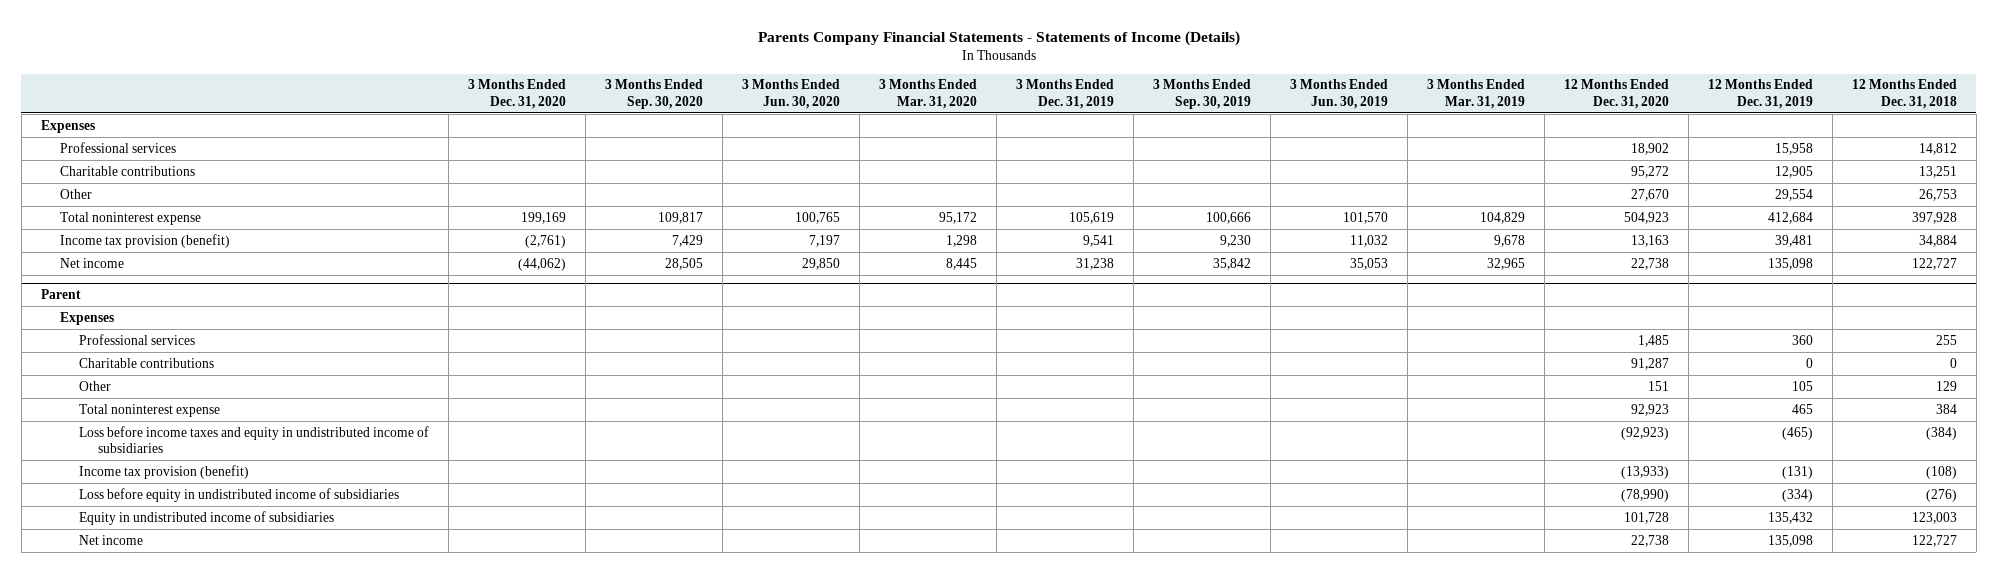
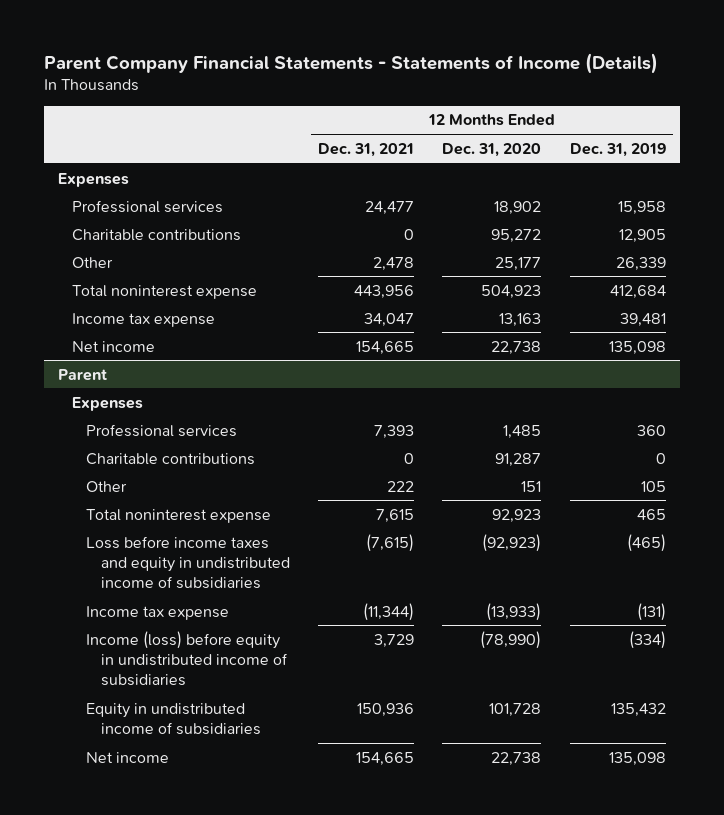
- Parents Company Financial Statements - Statements of Income (Details)
+ Parent Company Financial Statements - Statements of Income (Details)
- | 3 Months Ended Dec. 31, 2020 | 3 Months Ended Sep. 30, 2020 | 3 Months Ended Jun. 30, 2020 | 3 Months Ended Mar. 31, 2020 | 3 Months Ended Dec. 31, 2019 | 3 Months Ended Sep. 30, 2019 | 3 Months Ended Jun. 30, 2019 | 3 Months Ended Mar. 31, 2019 | 12 Months Ended Dec. 31, 2020 | 12 Months Ended Dec. 31, 2019 | 12 Months Ended Dec. 31, 2018
+ | 12 Months Ended Dec. 31, 2021 | 12 Months Ended Dec. 31, 2020 | 12 Months Ended Dec. 31, 2019
- Other | | | | | | | | | 27,670 | 29,554 | 26,753
+ Other | 2,478 | 25,177 | 26,339
- Income tax provision (benefit) | (2,761) | 7,429 | 7,197 | 1,298 | 9,541 | 9,230 | 11,032 | 9,678 | 13,163 | 39,481 | 34,884
+ Income tax expense | 34,047 | 13,163 | 39,481
@ Parent
- Income tax provision (benefit) | | | | | | | | | (13,933) | (131) | (108)
- Loss before equity in undistributed income of subsidiaries | | | | | | | | | (78,990) | (334) | (276)
+ Income tax expense | (11,344) | (13,933) | (131)
+ Income (loss) before equity in undistributed income of subsidiaries | 3,729 | (78,990) | (334)

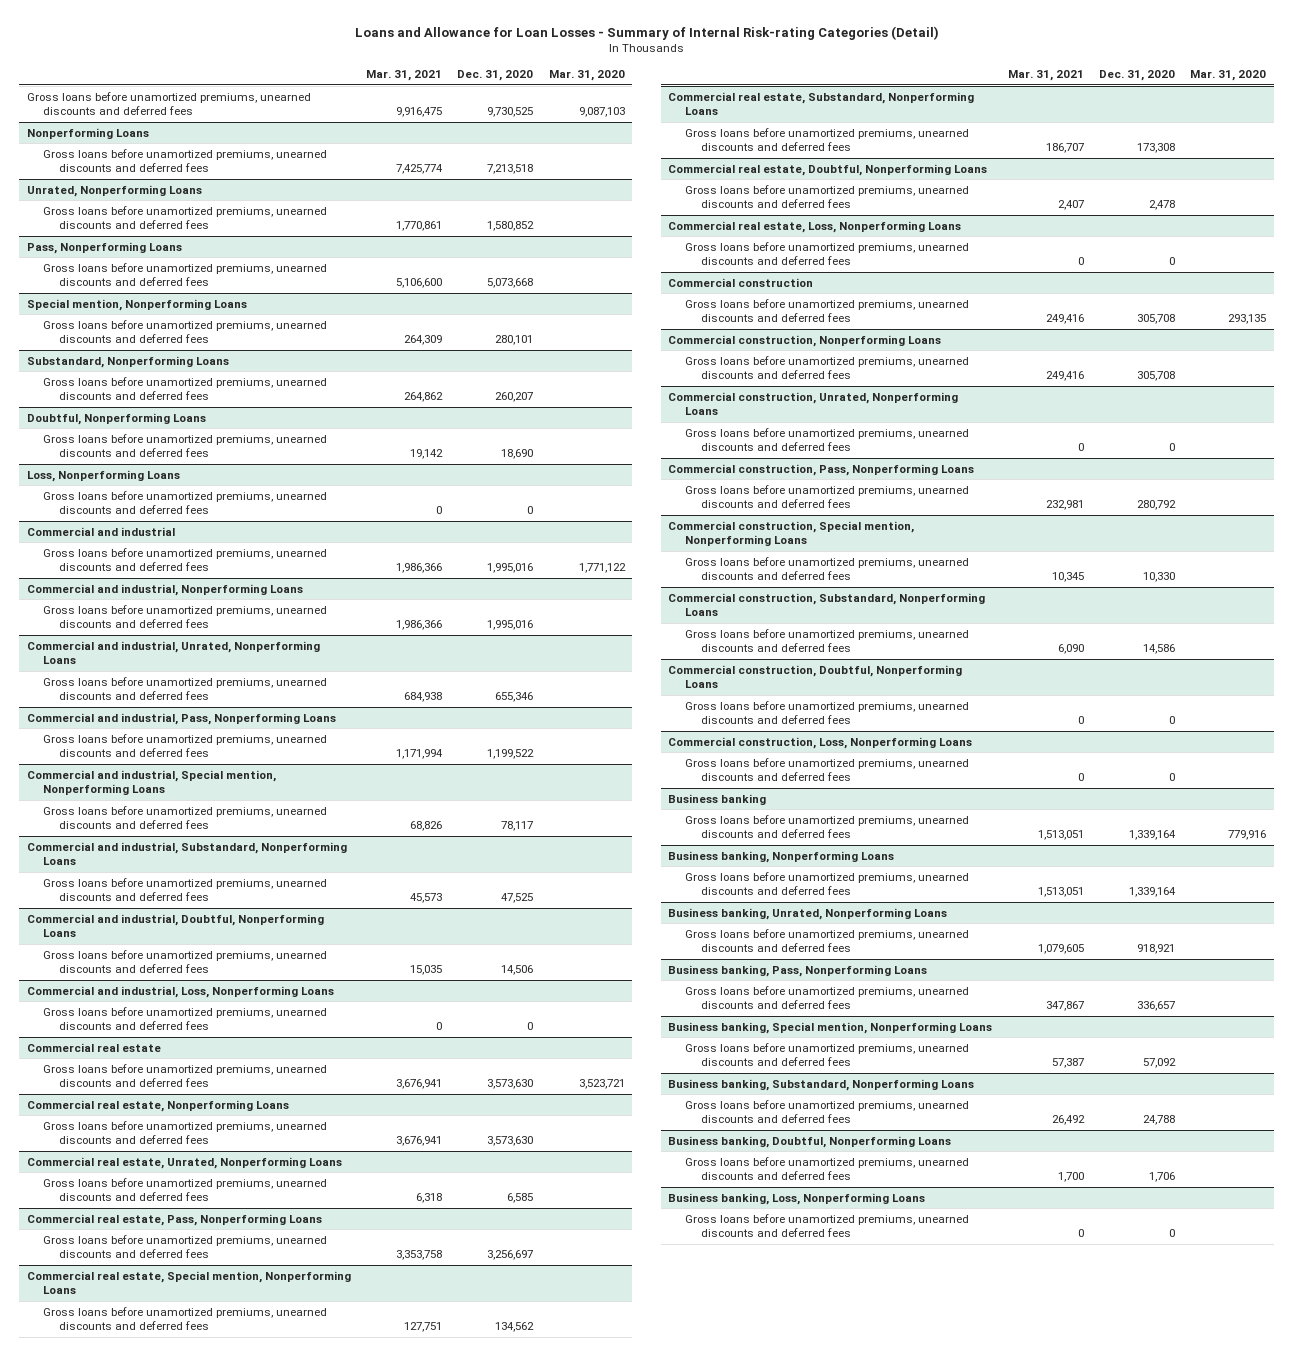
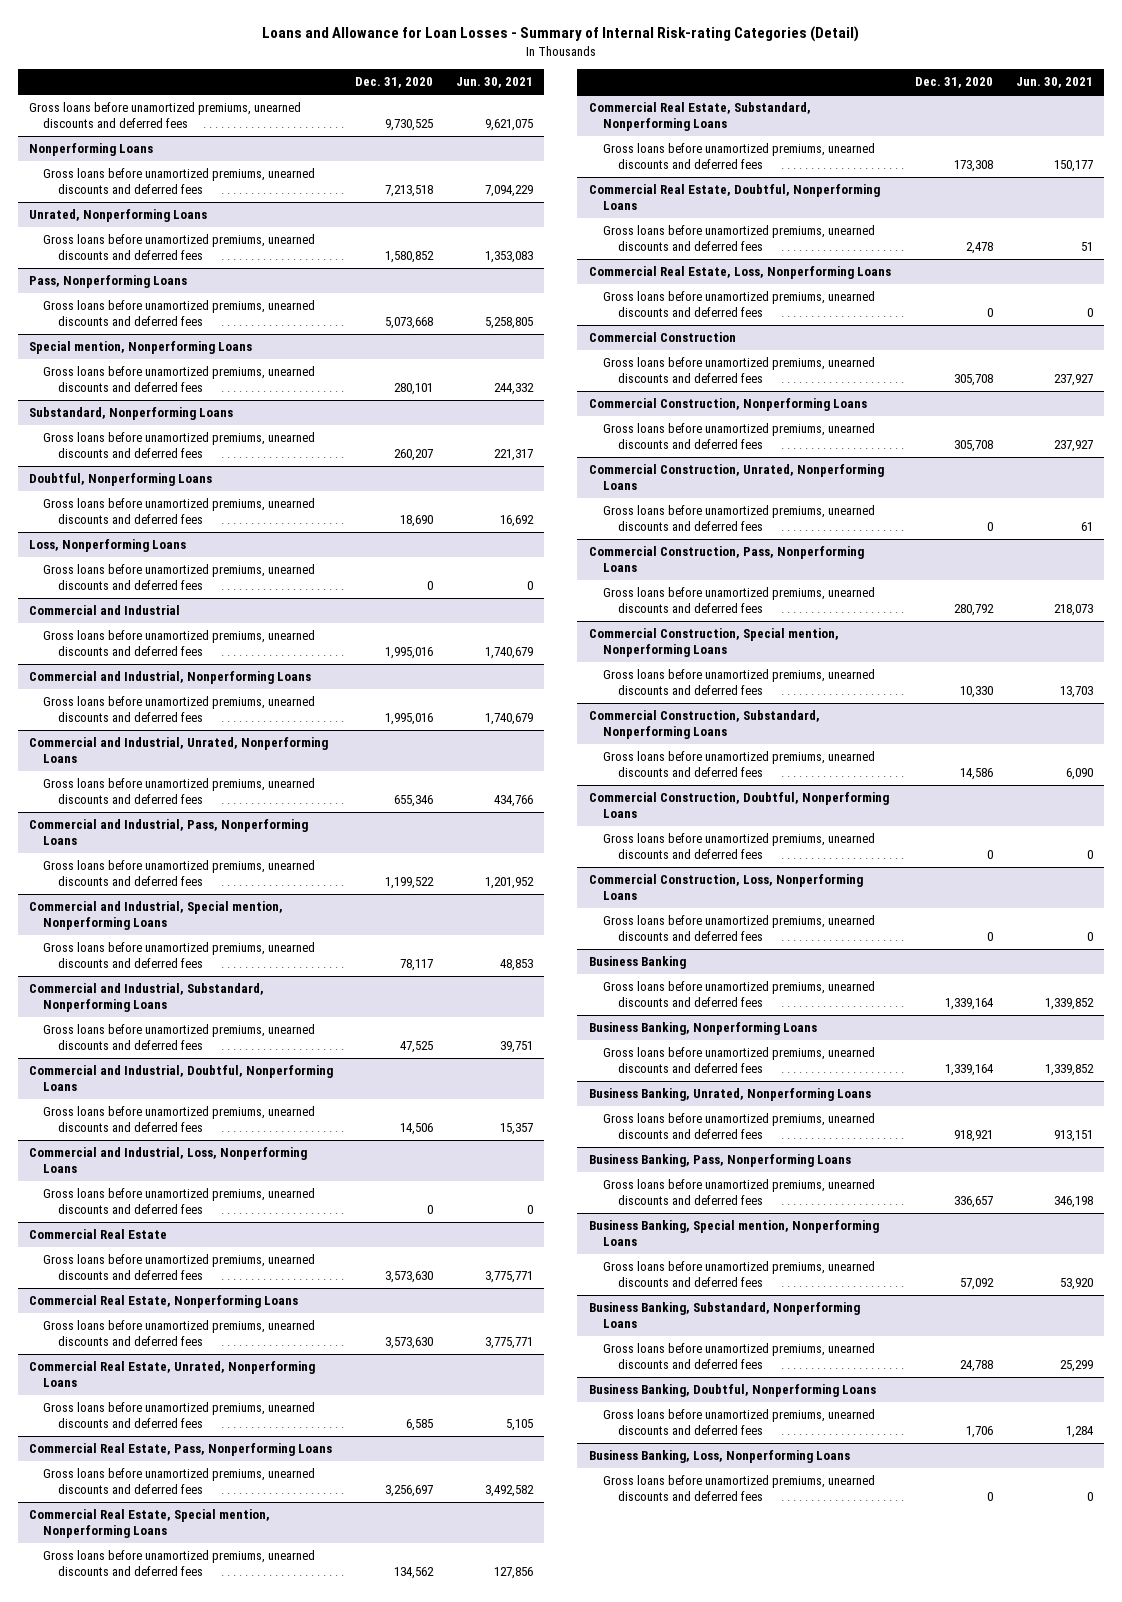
- | Mar. 31, 2021 | Dec. 31, 2020 | Mar. 31, 2020
+ | Dec. 31, 2020 | Jun. 30, 2021
- Commercial and industrial
+ Commercial and Industrial
- Commercial and industrial, Nonperforming Loans
+ Commercial and Industrial, Nonperforming Loans
- Commercial and industrial, Unrated, Nonperforming Loans
+ Commercial and Industrial, Unrated, Nonperforming Loans
- Commercial and industrial, Pass, Nonperforming Loans
+ Commercial and Industrial, Pass, Nonperforming Loans
- Commercial and industrial, Special mention, Nonperforming Loans
+ Commercial and Industrial, Special mention, Nonperforming Loans
- Commercial and industrial, Substandard, Nonperforming Loans
+ Commercial and Industrial, Substandard, Nonperforming Loans
- Commercial and industrial, Doubtful, Nonperforming Loans
+ Commercial and Industrial, Doubtful, Nonperforming Loans
- Commercial and industrial, Loss, Nonperforming Loans
+ Commercial and Industrial, Loss, Nonperforming Loans
- Commercial real estate
+ Commercial Real Estate
- Commercial real estate, Nonperforming Loans
+ Commercial Real Estate, Nonperforming Loans
- Commercial real estate, Unrated, Nonperforming Loans
+ Commercial Real Estate, Unrated, Nonperforming Loans
- Commercial real estate, Pass, Nonperforming Loans
+ Commercial Real Estate, Pass, Nonperforming Loans
- Commercial real estate, Special mention, Nonperforming Loans
+ Commercial Real Estate, Special mention, Nonperforming Loans
- Commercial real estate, Substandard, Nonperforming Loans
+ Commercial Real Estate, Substandard, Nonperforming Loans
- Commercial real estate, Doubtful, Nonperforming Loans
+ Commercial Real Estate, Doubtful, Nonperforming Loans
- Commercial real estate, Loss, Nonperforming Loans
+ Commercial Real Estate, Loss, Nonperforming Loans
- Commercial construction
+ Commercial Construction
- Commercial construction, Nonperforming Loans
+ Commercial Construction, Nonperforming Loans
- Commercial construction, Unrated, Nonperforming Loans
+ Commercial Construction, Unrated, Nonperforming Loans
- Commercial construction, Pass, Nonperforming Loans
+ Commercial Construction, Pass, Nonperforming Loans
- Commercial construction, Special mention, Nonperforming Loans
+ Commercial Construction, Special mention, Nonperforming Loans
- Commercial construction, Substandard, Nonperforming Loans
+ Commercial Construction, Substandard, Nonperforming Loans
- Commercial construction, Doubtful, Nonperforming Loans
+ Commercial Construction, Doubtful, Nonperforming Loans
- Commercial construction, Loss, Nonperforming Loans
+ Commercial Construction, Loss, Nonperforming Loans
- Business banking
+ Business Banking
- Business banking, Nonperforming Loans
+ Business Banking, Nonperforming Loans
- Business banking, Unrated, Nonperforming Loans
+ Business Banking, Unrated, Nonperforming Loans
- Business banking, Pass, Nonperforming Loans
+ Business Banking, Pass, Nonperforming Loans
- Business banking, Special mention, Nonperforming Loans
+ Business Banking, Special mention, Nonperforming Loans
- Business banking, Substandard, Nonperforming Loans
+ Business Banking, Substandard, Nonperforming Loans
- Business banking, Doubtful, Nonperforming Loans
+ Business Banking, Doubtful, Nonperforming Loans
- Business banking, Loss, Nonperforming Loans
+ Business Banking, Loss, Nonperforming Loans

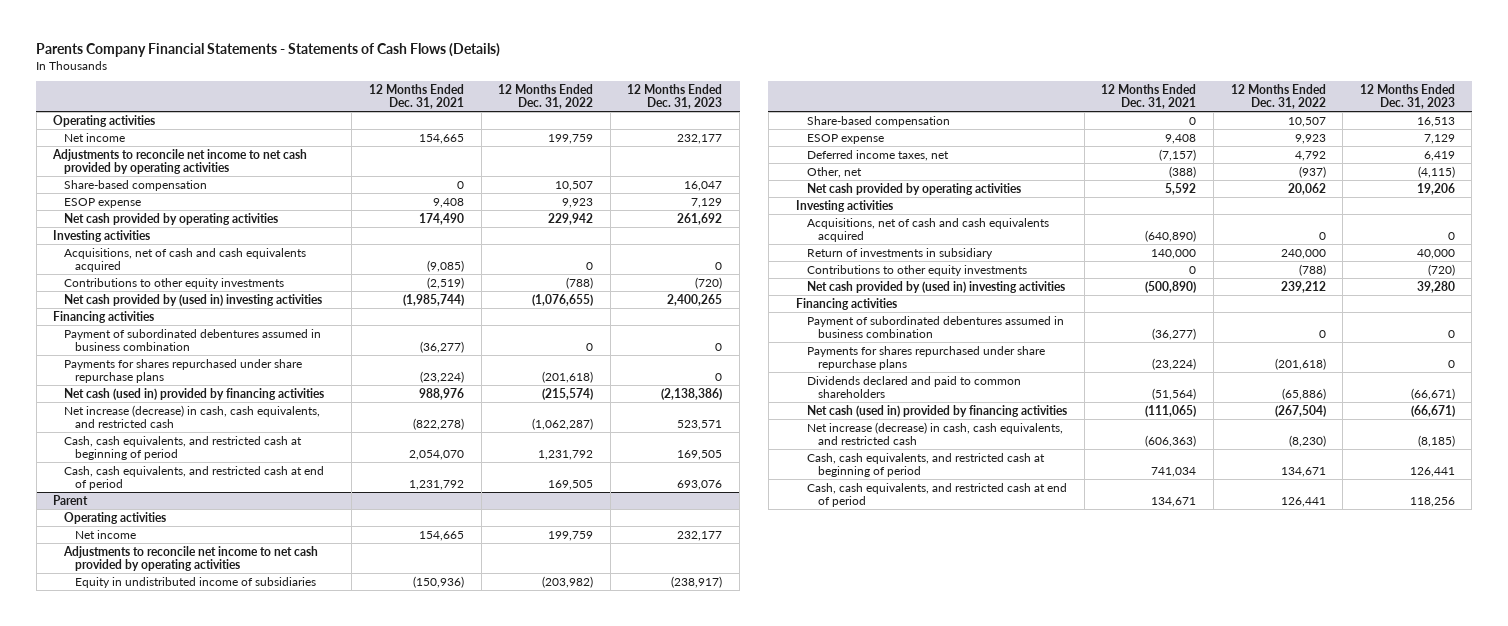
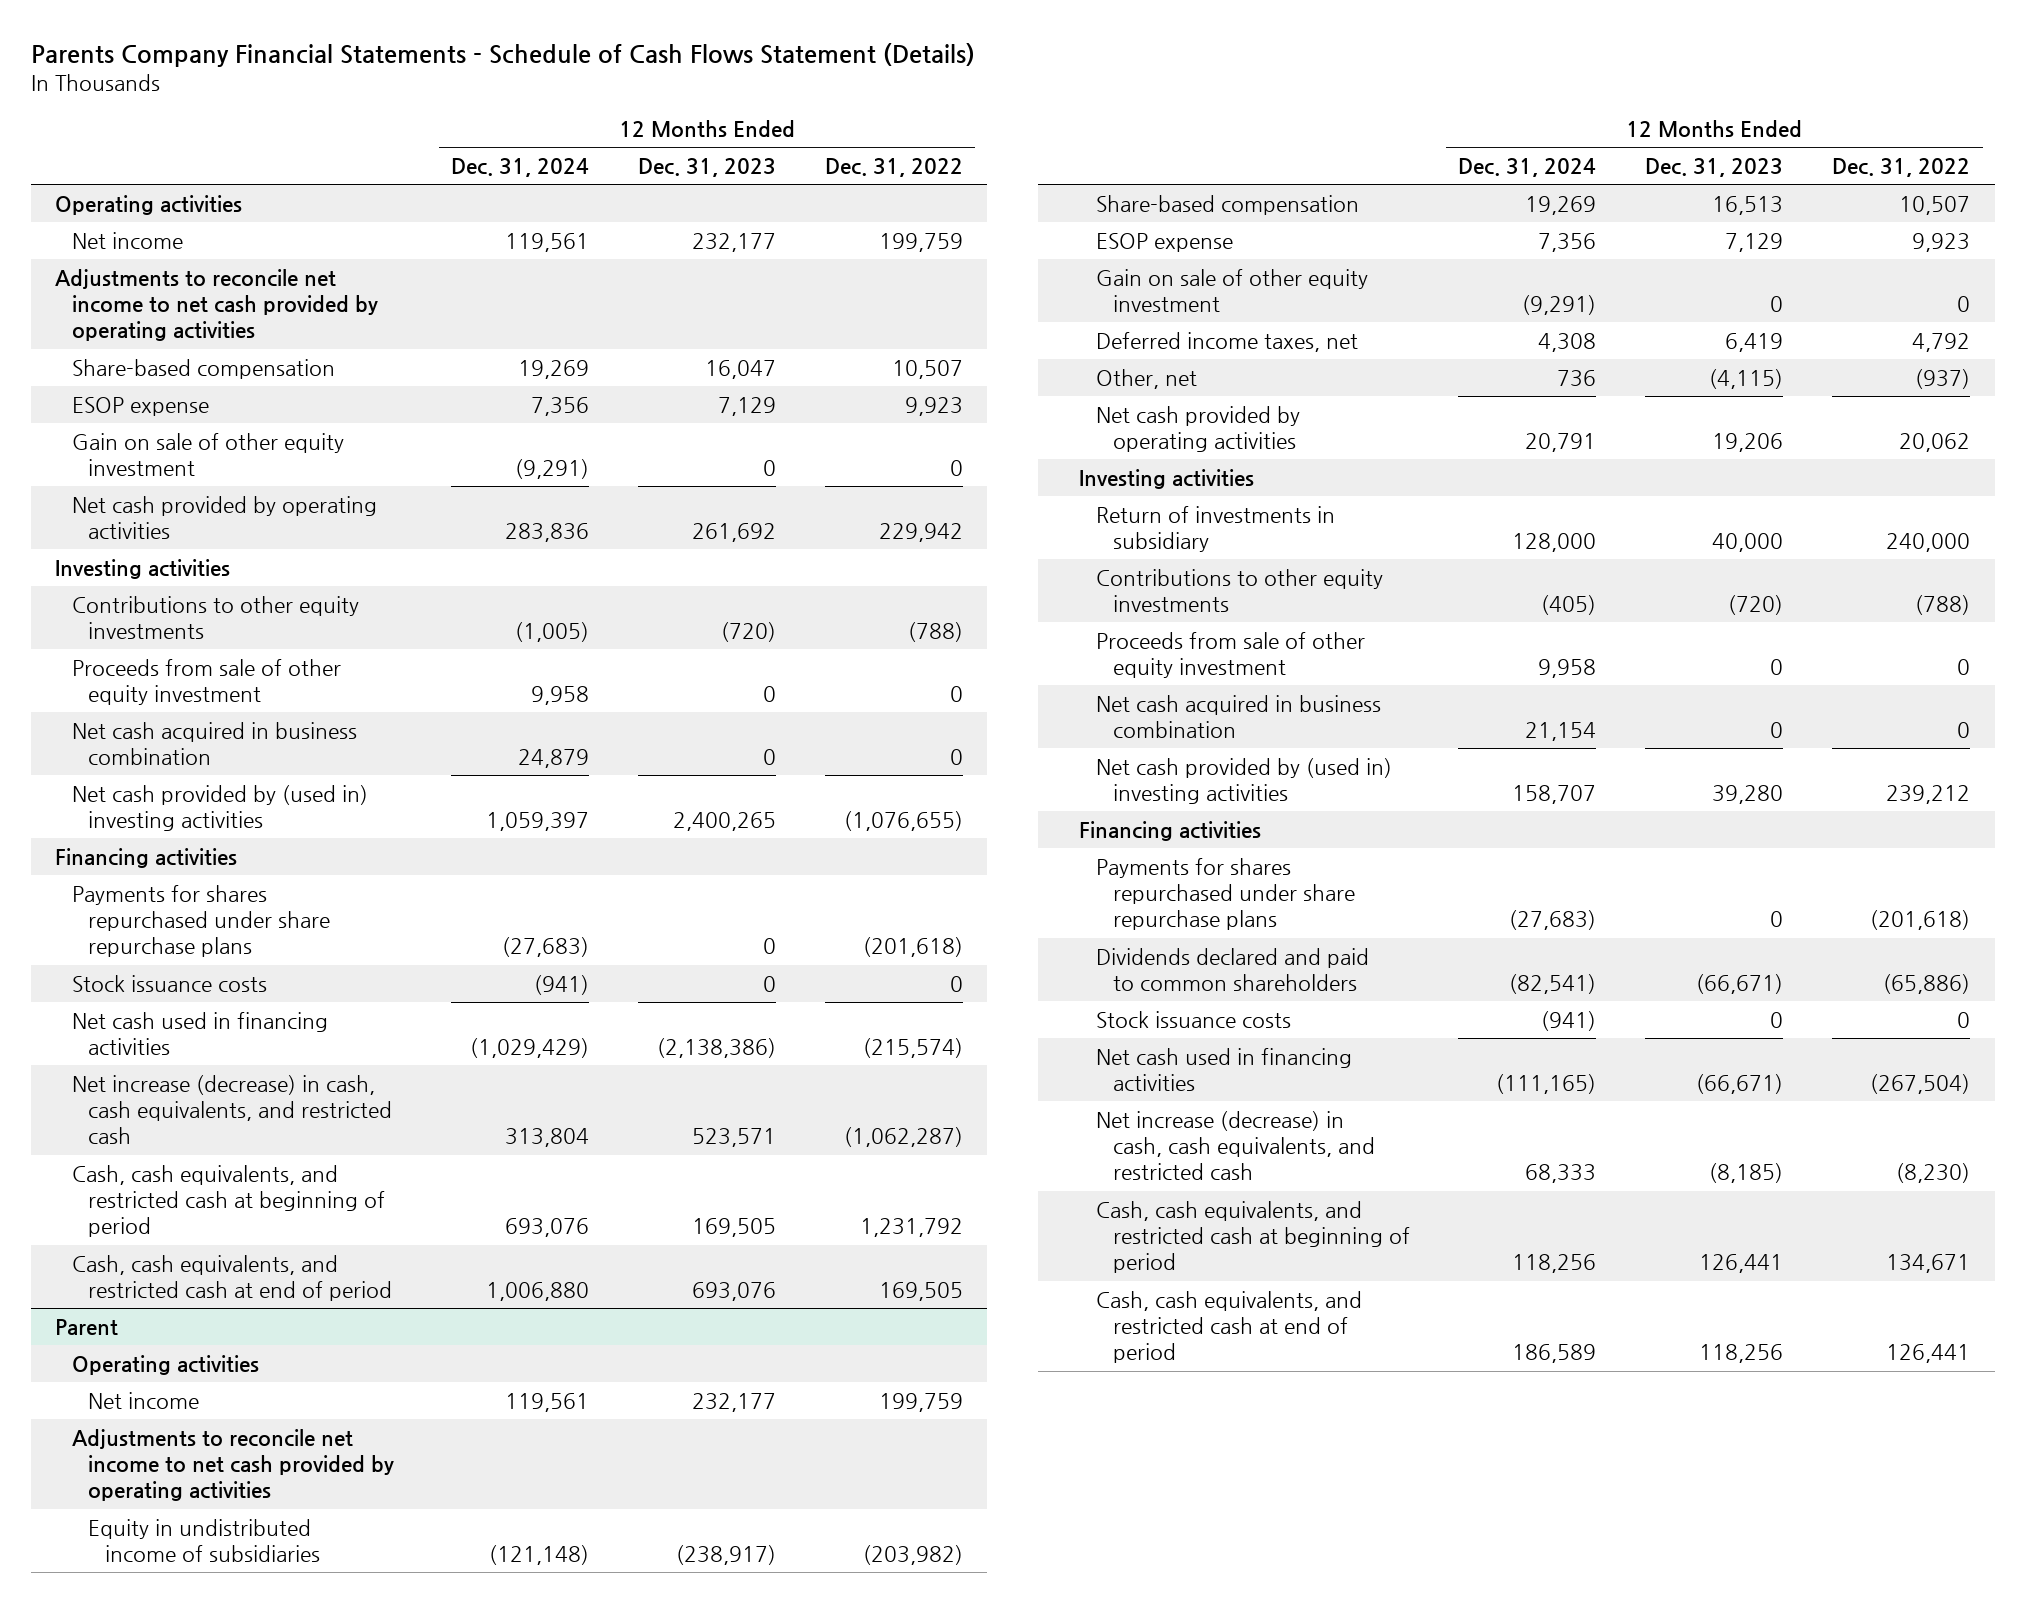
- Parents Company Financial Statements - Statements of Cash Flows (Details)
+ Parents Company Financial Statements - Schedule of Cash Flows Statement (Details)
- | 12 Months Ended Dec. 31, 2021 | 12 Months Ended Dec. 31, 2022 | 12 Months Ended Dec. 31, 2023
+ | 12 Months Ended Dec. 31, 2024 | 12 Months Ended Dec. 31, 2023 | 12 Months Ended Dec. 31, 2022
+ Gain on sale of other equity investment | (9,291) | 0 | 0
- Acquisitions, net of cash and cash equivalents acquired | (9,085) | 0 | 0
+ Proceeds from sale of other equity investment | 9,958 | 0 | 0
+ Net cash acquired in business combination | 24,879 | 0 | 0
- Payment of subordinated debentures assumed in business combination | (36,277) | 0 | 0
- Net cash (used in) provided by financing activities | 988,976 | (215,574) | (2,138,386)
+ Stock issuance costs | (941) | 0 | 0
+ Net cash used in financing activities | (1,029,429) | (2,138,386) | (215,574)
@ Parent
+ Gain on sale of other equity investment | (9,291) | 0 | 0
- Acquisitions, net of cash and cash equivalents acquired | (640,890) | 0 | 0
+ Proceeds from sale of other equity investment | 9,958 | 0 | 0
+ Net cash acquired in business combination | 21,154 | 0 | 0
- Payment of subordinated debentures assumed in business combination | (36,277) | 0 | 0
- Net cash (used in) provided by financing activities | (111,065) | (267,504) | (66,671)
+ Stock issuance costs | (941) | 0 | 0
+ Net cash used in financing activities | (111,165) | (66,671) | (267,504)

